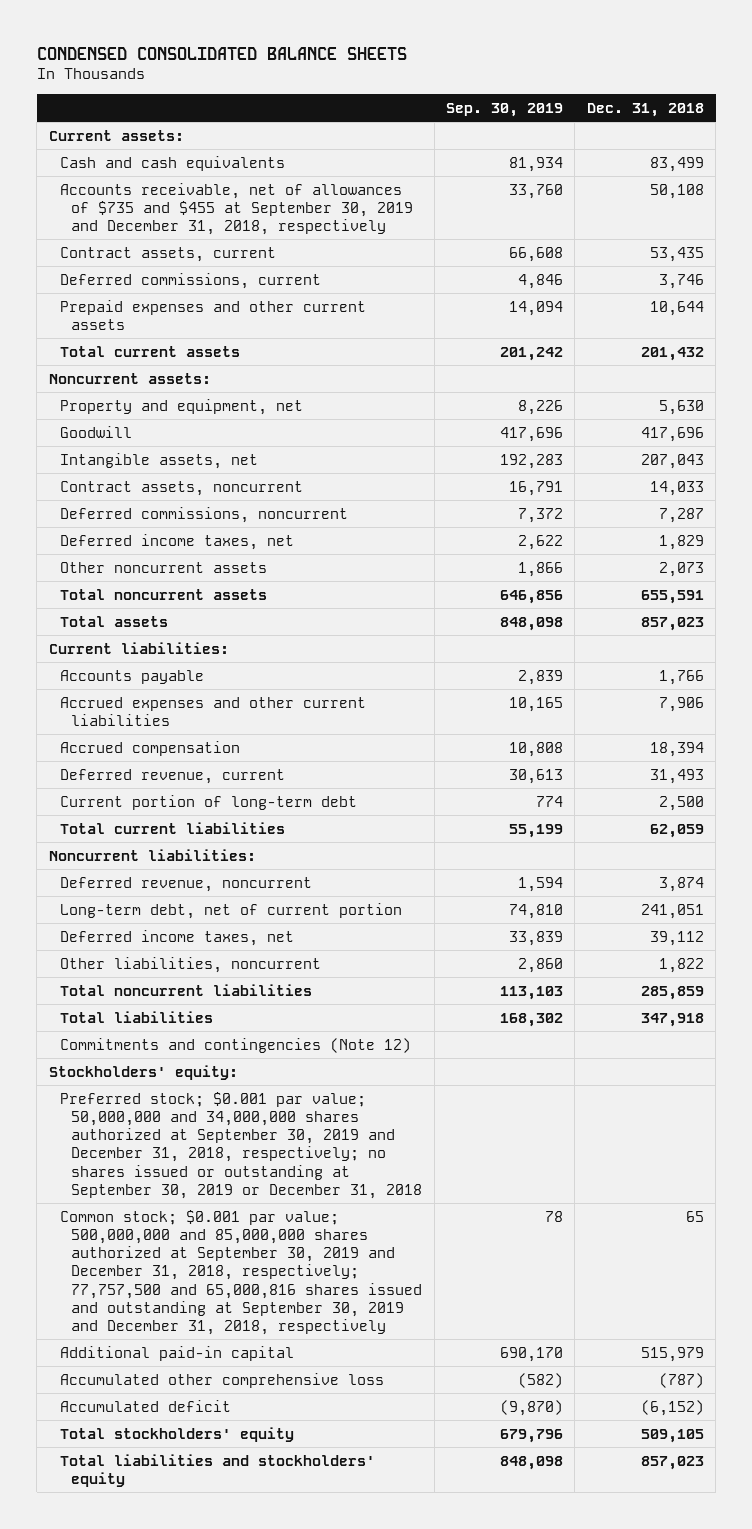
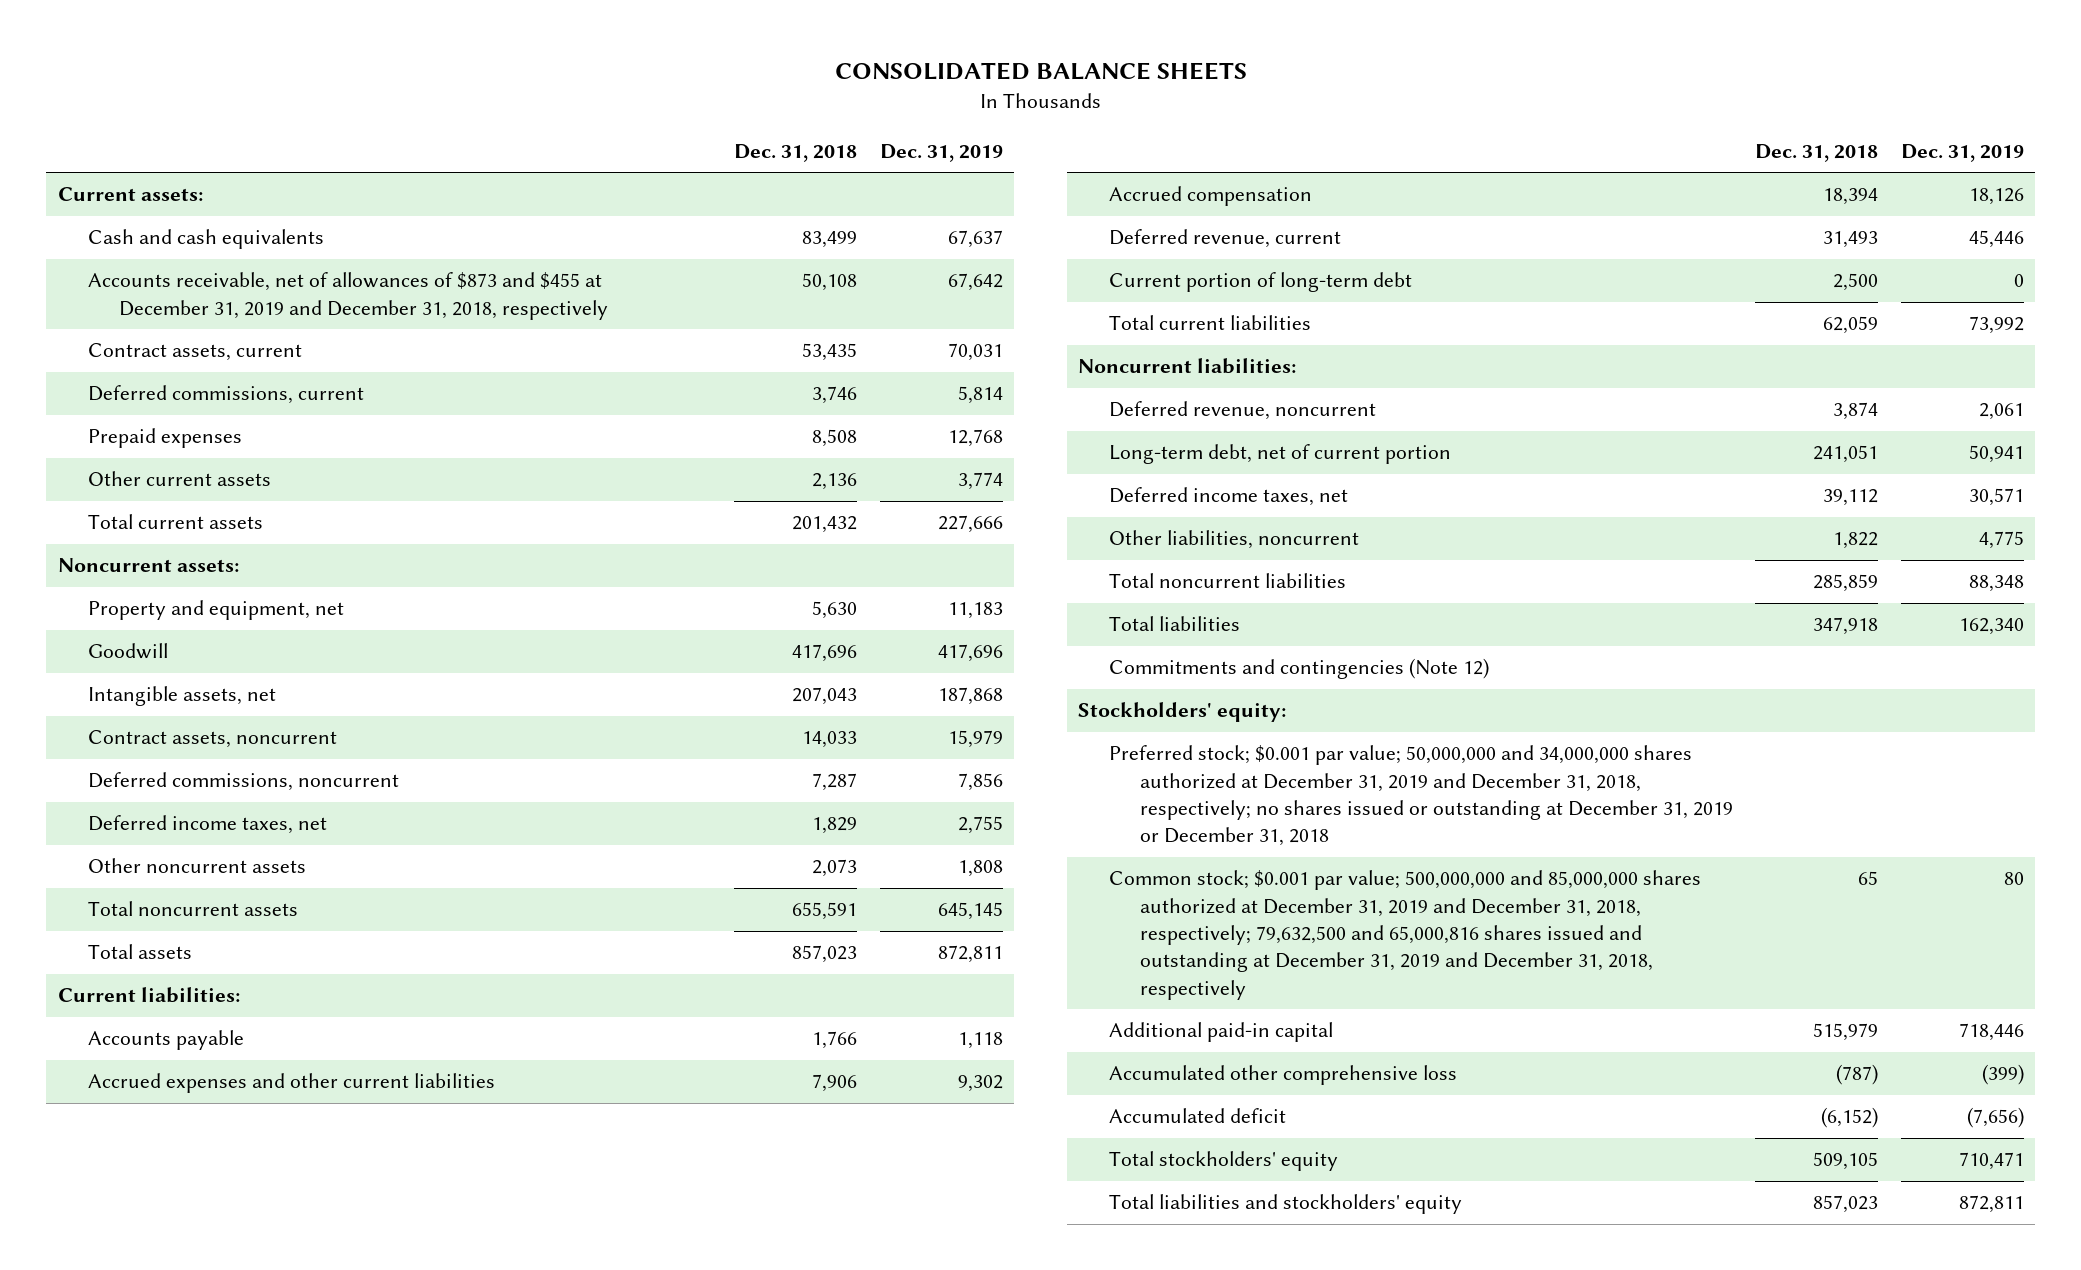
- CONDENSED CONSOLIDATED BALANCE SHEETS
+ CONSOLIDATED BALANCE SHEETS
- | Sep. 30, 2019 | Dec. 31, 2018
+ | Dec. 31, 2018 | Dec. 31, 2019
- Accounts receivable, net of allowances of $735 and $455 at September 30, 2019 and December 31, 2018, respectively | 33,760 | 50,108
+ Accounts receivable, net of allowances of $873 and $455 at December 31, 2019 and December 31, 2018, respectively | 50,108 | 67,642
- Prepaid expenses and other current assets | 14,094 | 10,644
+ Prepaid expenses | 8,508 | 12,768
+ Other current assets | 2,136 | 3,774
- Preferred stock; $0.001 par value; 50,000,000 and 34,000,000 shares authorized at September 30, 2019 and December 31, 2018, respectively; no shares issued or outstanding at September 30, 2019 or December 31, 2018
- Common stock; $0.001 par value; 500,000,000 and 85,000,000 shares authorized at September 30, 2019 and December 31, 2018, respectively; 77,757,500 and 65,000,816 shares issued and outstanding at September 30, 2019 and December 31, 2018, respectively | 78 | 65
+ Preferred stock; $0.001 par value; 50,000,000 and 34,000,000 shares authorized at December 31, 2019 and December 31, 2018, respectively; no shares issued or outstanding at December 31, 2019 or December 31, 2018
+ Common stock; $0.001 par value; 500,000,000 and 85,000,000 shares authorized at December 31, 2019 and December 31, 2018, respectively; 79,632,500 and 65,000,816 shares issued and outstanding at December 31, 2019 and December 31, 2018, respectively | 65 | 80

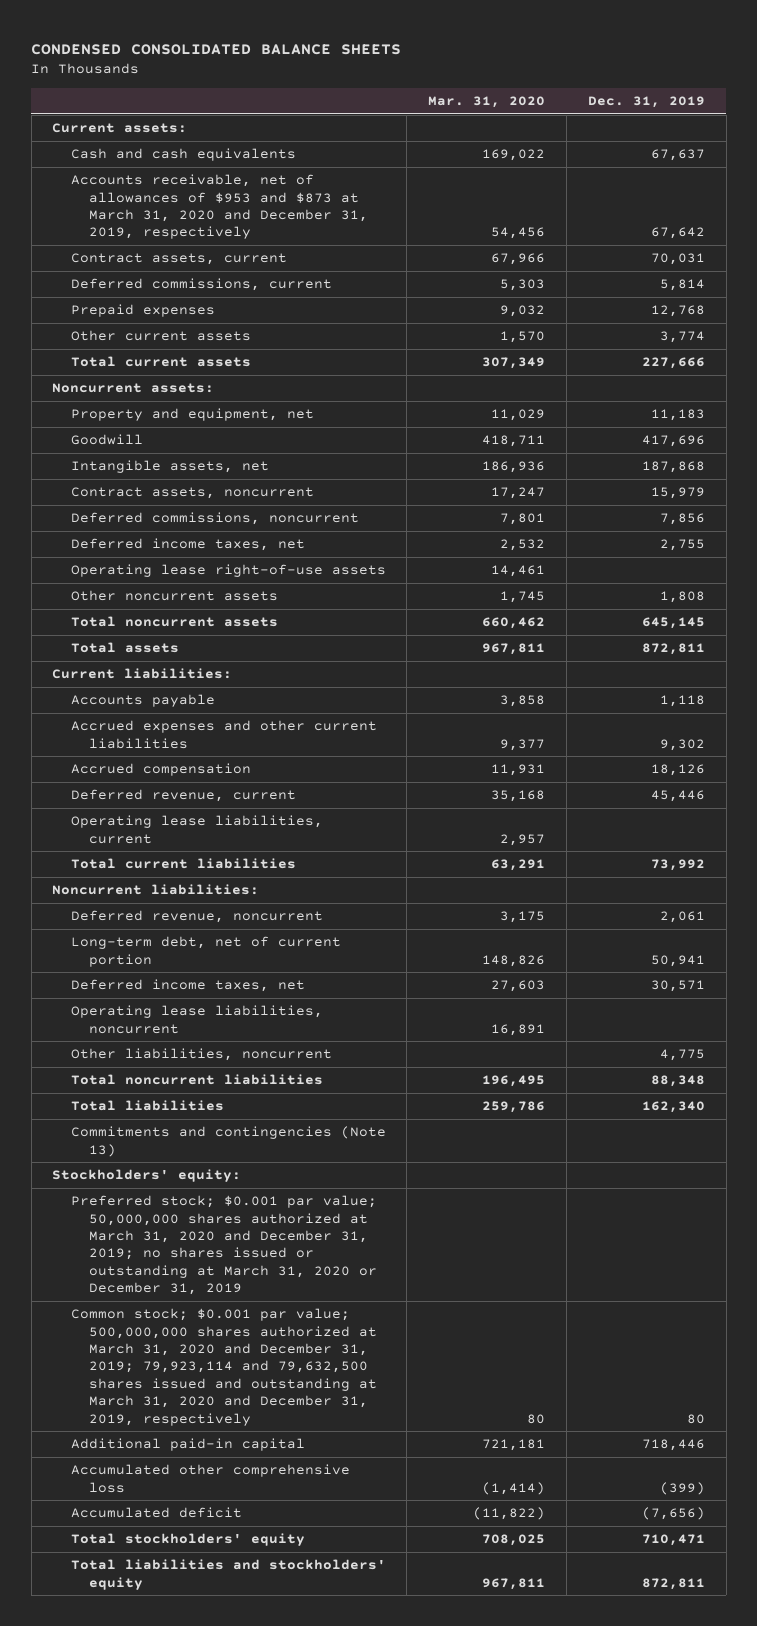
- CONSOLIDATED BALANCE SHEETS
+ CONDENSED CONSOLIDATED BALANCE SHEETS
- | Dec. 31, 2018 | Dec. 31, 2019
+ | Mar. 31, 2020 | Dec. 31, 2019
- Accounts receivable, net of allowances of $873 and $455 at December 31, 2019 and December 31, 2018, respectively | 50,108 | 67,642
+ Accounts receivable, net of allowances of $953 and $873 at March 31, 2020 and December 31, 2019, respectively | 54,456 | 67,642
+ Operating lease right-of-use assets | 14,461 |
- Current portion of long-term debt | 2,500 | 0
+ Operating lease liabilities, current | 2,957 |
+ Operating lease liabilities, noncurrent | 16,891 |
- Commitments and contingencies (Note 12)
+ Commitments and contingencies (Note 13)
- Preferred stock; $0.001 par value; 50,000,000 and 34,000,000 shares authorized at December 31, 2019 and December 31, 2018, respectively; no shares issued or outstanding at December 31, 2019 or December 31, 2018
- Common stock; $0.001 par value; 500,000,000 and 85,000,000 shares authorized at December 31, 2019 and December 31, 2018, respectively; 79,632,500 and 65,000,816 shares issued and outstanding at December 31, 2019 and December 31, 2018, respectively | 65 | 80
+ Preferred stock; $0.001 par value; 50,000,000 shares authorized at March 31, 2020 and December 31, 2019; no shares issued or outstanding at March 31, 2020 or December 31, 2019
+ Common stock; $0.001 par value; 500,000,000 shares authorized at March 31, 2020 and December 31, 2019; 79,923,114 and 79,632,500 shares issued and outstanding at March 31, 2020 and December 31, 2019, respectively | 80 | 80

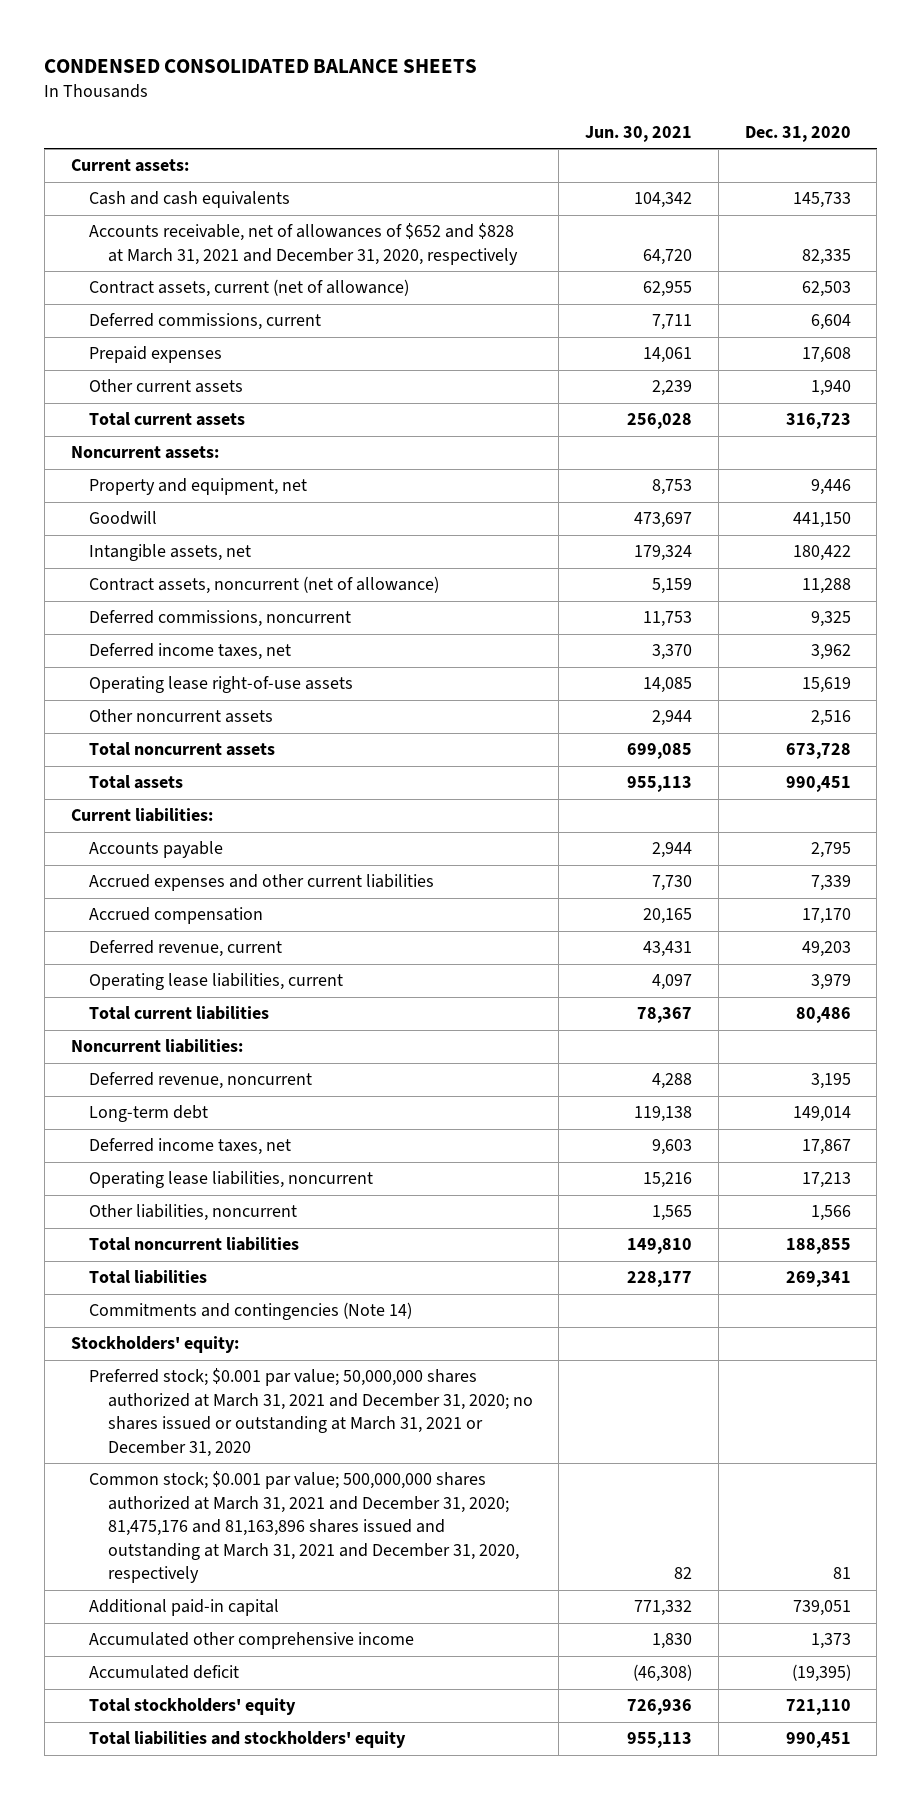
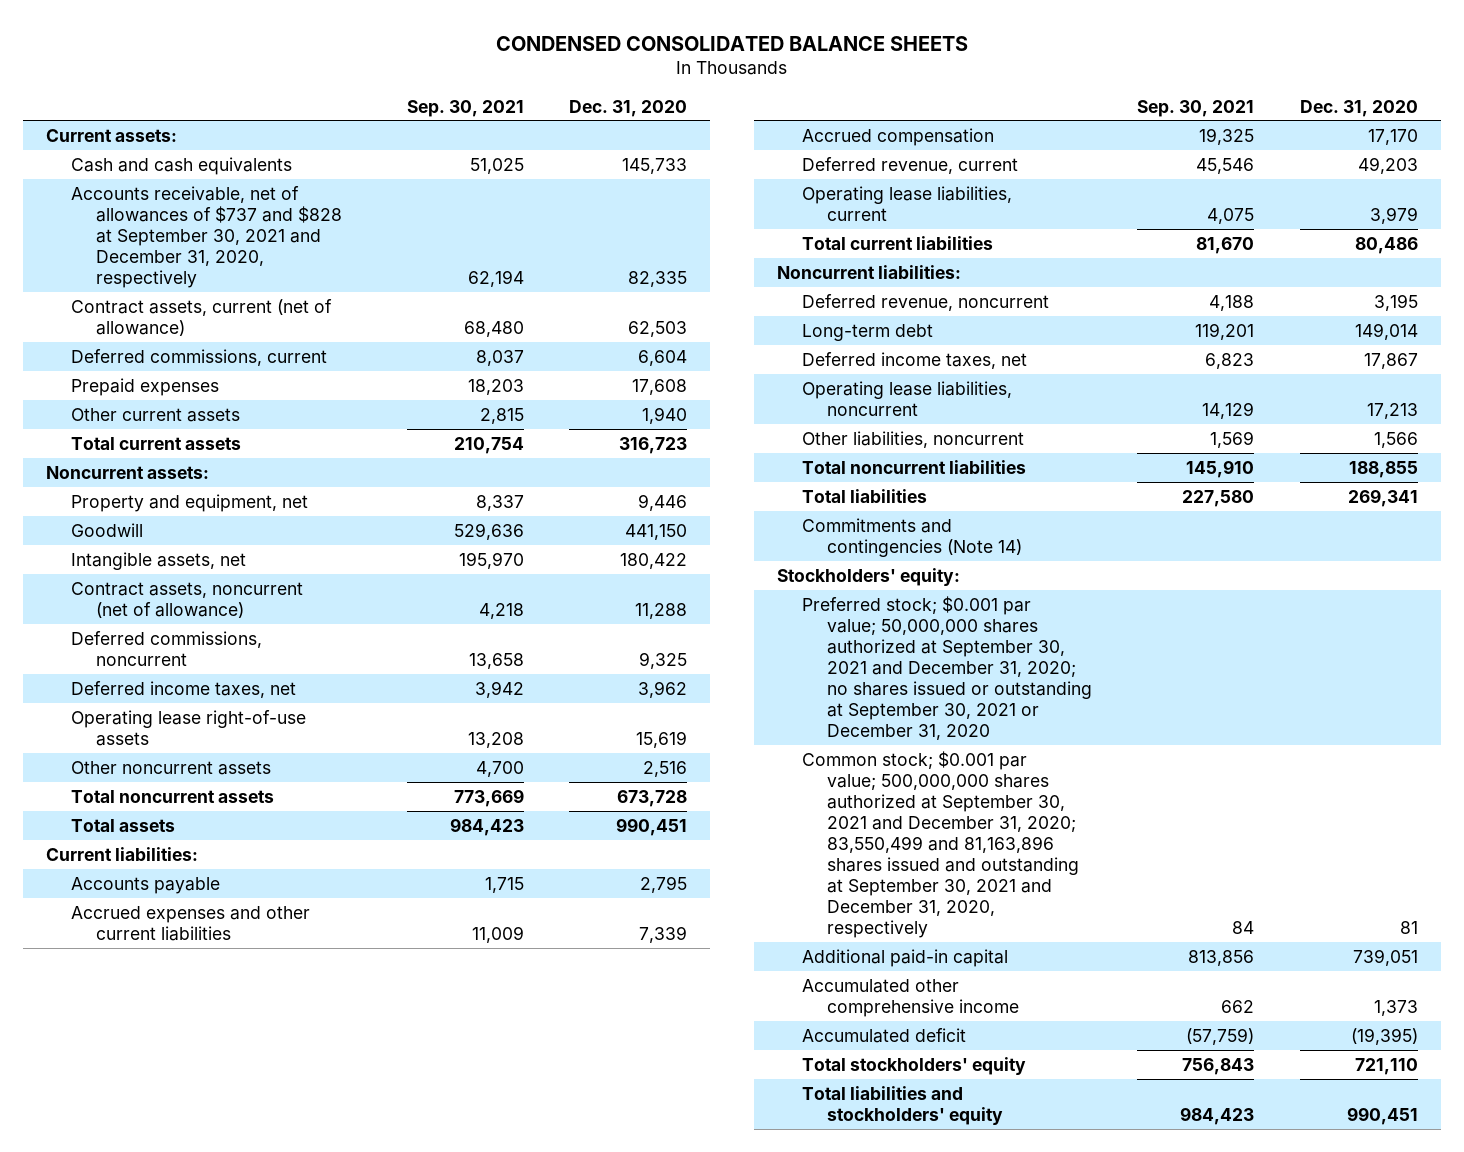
- | Jun. 30, 2021 | Dec. 31, 2020
+ | Sep. 30, 2021 | Dec. 31, 2020
- Accounts receivable, net of allowances of $652 and $828 at March 31, 2021 and December 31, 2020, respectively | 64,720 | 82,335
+ Accounts receivable, net of allowances of $737 and $828 at September 30, 2021 and December 31, 2020, respectively | 62,194 | 82,335
- Preferred stock; $0.001 par value; 50,000,000 shares authorized at March 31, 2021 and December 31, 2020; no shares issued or outstanding at March 31, 2021 or December 31, 2020
- Common stock; $0.001 par value; 500,000,000 shares authorized at March 31, 2021 and December 31, 2020; 81,475,176 and 81,163,896 shares issued and outstanding at March 31, 2021 and December 31, 2020, respectively | 82 | 81
+ Preferred stock; $0.001 par value; 50,000,000 shares authorized at September 30, 2021 and December 31, 2020; no shares issued or outstanding at September 30, 2021 or December 31, 2020
+ Common stock; $0.001 par value; 500,000,000 shares authorized at September 30, 2021 and December 31, 2020; 83,550,499 and 81,163,896 shares issued and outstanding at September 30, 2021 and December 31, 2020, respectively | 84 | 81

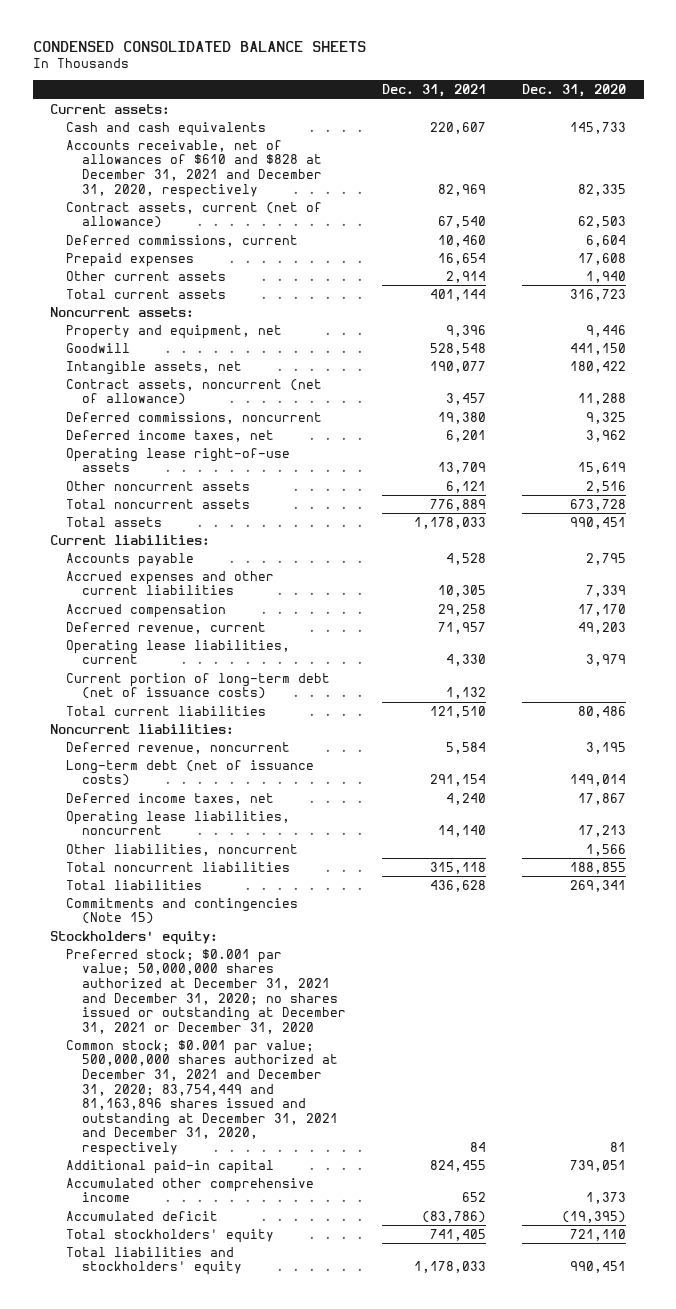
- | Sep. 30, 2021 | Dec. 31, 2020
+ | Dec. 31, 2021 | Dec. 31, 2020
- Accounts receivable, net of allowances of $737 and $828 at September 30, 2021 and December 31, 2020, respectively | 62,194 | 82,335
+ Accounts receivable, net of allowances of $610 and $828 at December 31, 2021 and December 31, 2020, respectively | 82,969 | 82,335
+ Current portion of long-term debt (net of issuance costs) | 1,132 |
- Long-term debt | 119,201 | 149,014
+ Long-term debt (net of issuance costs) | 291,154 | 149,014
- Commitments and contingencies (Note 14)
+ Commitments and contingencies (Note 15)
- Preferred stock; $0.001 par value; 50,000,000 shares authorized at September 30, 2021 and December 31, 2020; no shares issued or outstanding at September 30, 2021 or December 31, 2020
- Common stock; $0.001 par value; 500,000,000 shares authorized at September 30, 2021 and December 31, 2020; 83,550,499 and 81,163,896 shares issued and outstanding at September 30, 2021 and December 31, 2020, respectively | 84 | 81
+ Preferred stock; $0.001 par value; 50,000,000 shares authorized at December 31, 2021 and December 31, 2020; no shares issued or outstanding at December 31, 2021 or December 31, 2020
+ Common stock; $0.001 par value; 500,000,000 shares authorized at December 31, 2021 and December 31, 2020; 83,754,449 and 81,163,896 shares issued and outstanding at December 31, 2021 and December 31, 2020, respectively | 84 | 81

